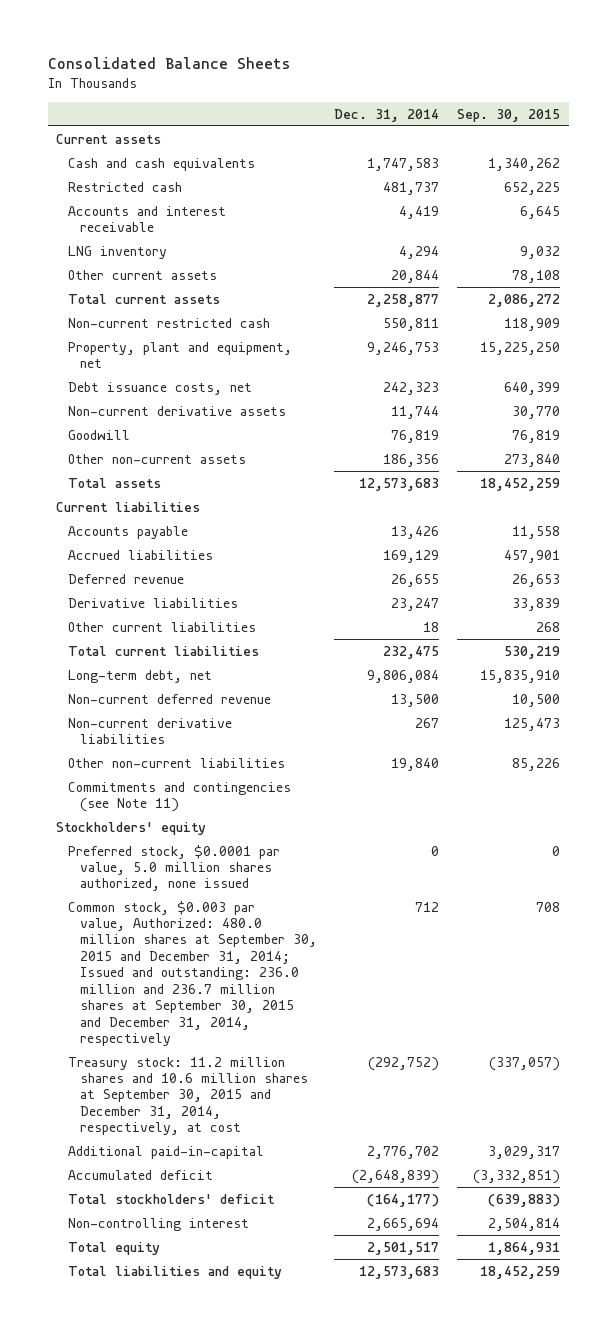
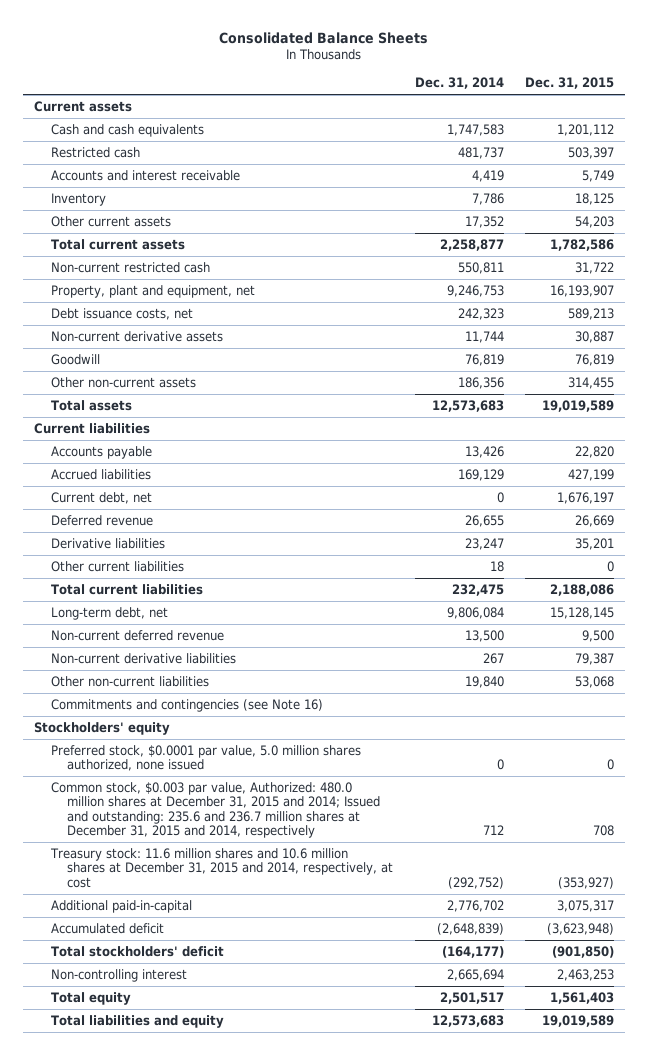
- | Dec. 31, 2014 | Sep. 30, 2015
+ | Dec. 31, 2014 | Dec. 31, 2015
- LNG inventory | 4,294 | 9,032
- Other current assets | 20,844 | 78,108
+ Inventory | 7,786 | 18,125
+ Other current assets | 17,352 | 54,203
+ Current debt, net | 0 | 1,676,197
- Commitments and contingencies (see Note 11)
+ Commitments and contingencies (see Note 16)
- Common stock, $0.003 par value, Authorized: 480.0 million shares at September 30, 2015 and December 31, 2014; Issued and outstanding: 236.0 million and 236.7 million shares at September 30, 2015 and December 31, 2014, respectively | 712 | 708
- Treasury stock: 11.2 million shares and 10.6 million shares at September 30, 2015 and December 31, 2014, respectively, at cost | (292,752) | (337,057)
+ Common stock, $0.003 par value, Authorized: 480.0 million shares at December 31, 2015 and 2014; Issued and outstanding: 235.6 and 236.7 million shares at December 31, 2015 and 2014, respectively | 712 | 708
+ Treasury stock: 11.6 million shares and 10.6 million shares at December 31, 2015 and 2014, respectively, at cost | (292,752) | (353,927)

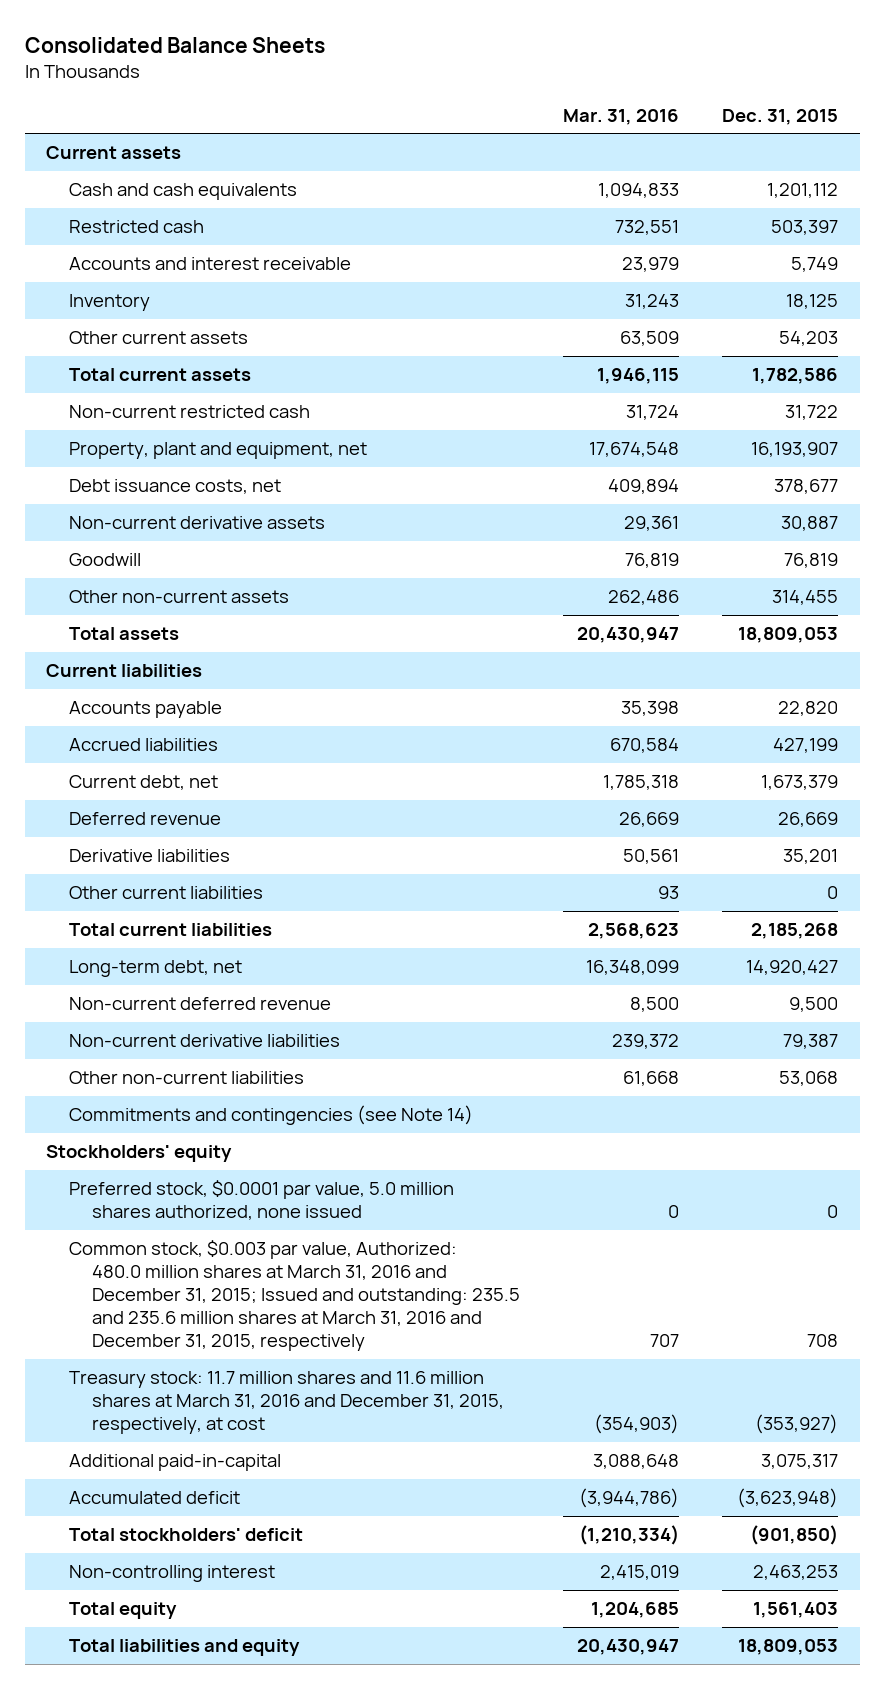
- | Dec. 31, 2014 | Dec. 31, 2015
+ | Mar. 31, 2016 | Dec. 31, 2015
- Debt issuance costs, net | 242,323 | 589,213
+ Debt issuance costs, net | 409,894 | 378,677
- Total assets | 12,573,683 | 19,019,589
+ Total assets | 20,430,947 | 18,809,053
- Current debt, net | 0 | 1,676,197
+ Current debt, net | 1,785,318 | 1,673,379
- Total current liabilities | 232,475 | 2,188,086
- Long-term debt, net | 9,806,084 | 15,128,145
+ Total current liabilities | 2,568,623 | 2,185,268
+ Long-term debt, net | 16,348,099 | 14,920,427
- Commitments and contingencies (see Note 16)
+ Commitments and contingencies (see Note 14)
- Common stock, $0.003 par value, Authorized: 480.0 million shares at December 31, 2015 and 2014; Issued and outstanding: 235.6 and 236.7 million shares at December 31, 2015 and 2014, respectively | 712 | 708
- Treasury stock: 11.6 million shares and 10.6 million shares at December 31, 2015 and 2014, respectively, at cost | (292,752) | (353,927)
+ Common stock, $0.003 par value, Authorized: 480.0 million shares at March 31, 2016 and December 31, 2015; Issued and outstanding: 235.5 and 235.6 million shares at March 31, 2016 and December 31, 2015, respectively | 707 | 708
+ Treasury stock: 11.7 million shares and 11.6 million shares at March 31, 2016 and December 31, 2015, respectively, at cost | (354,903) | (353,927)
- Total liabilities and equity | 12,573,683 | 19,019,589
+ Total liabilities and equity | 20,430,947 | 18,809,053

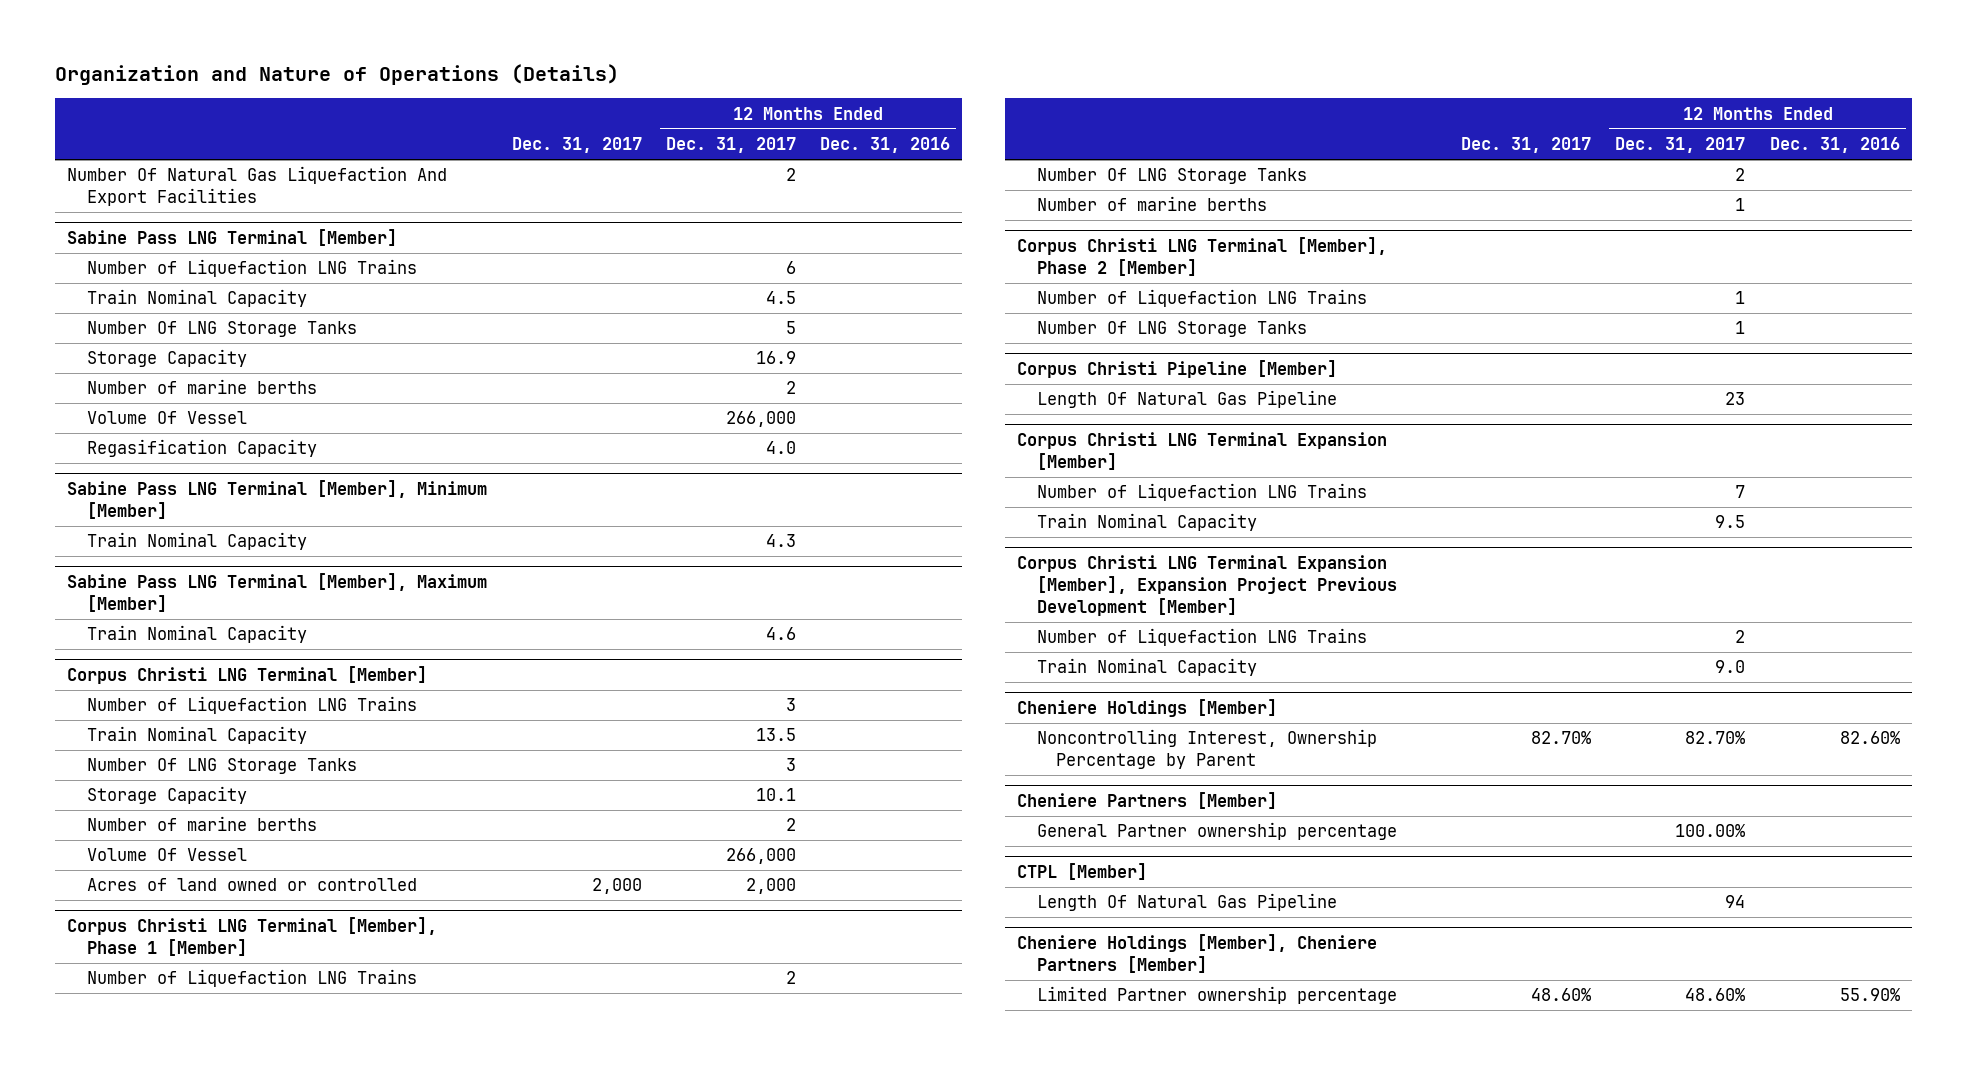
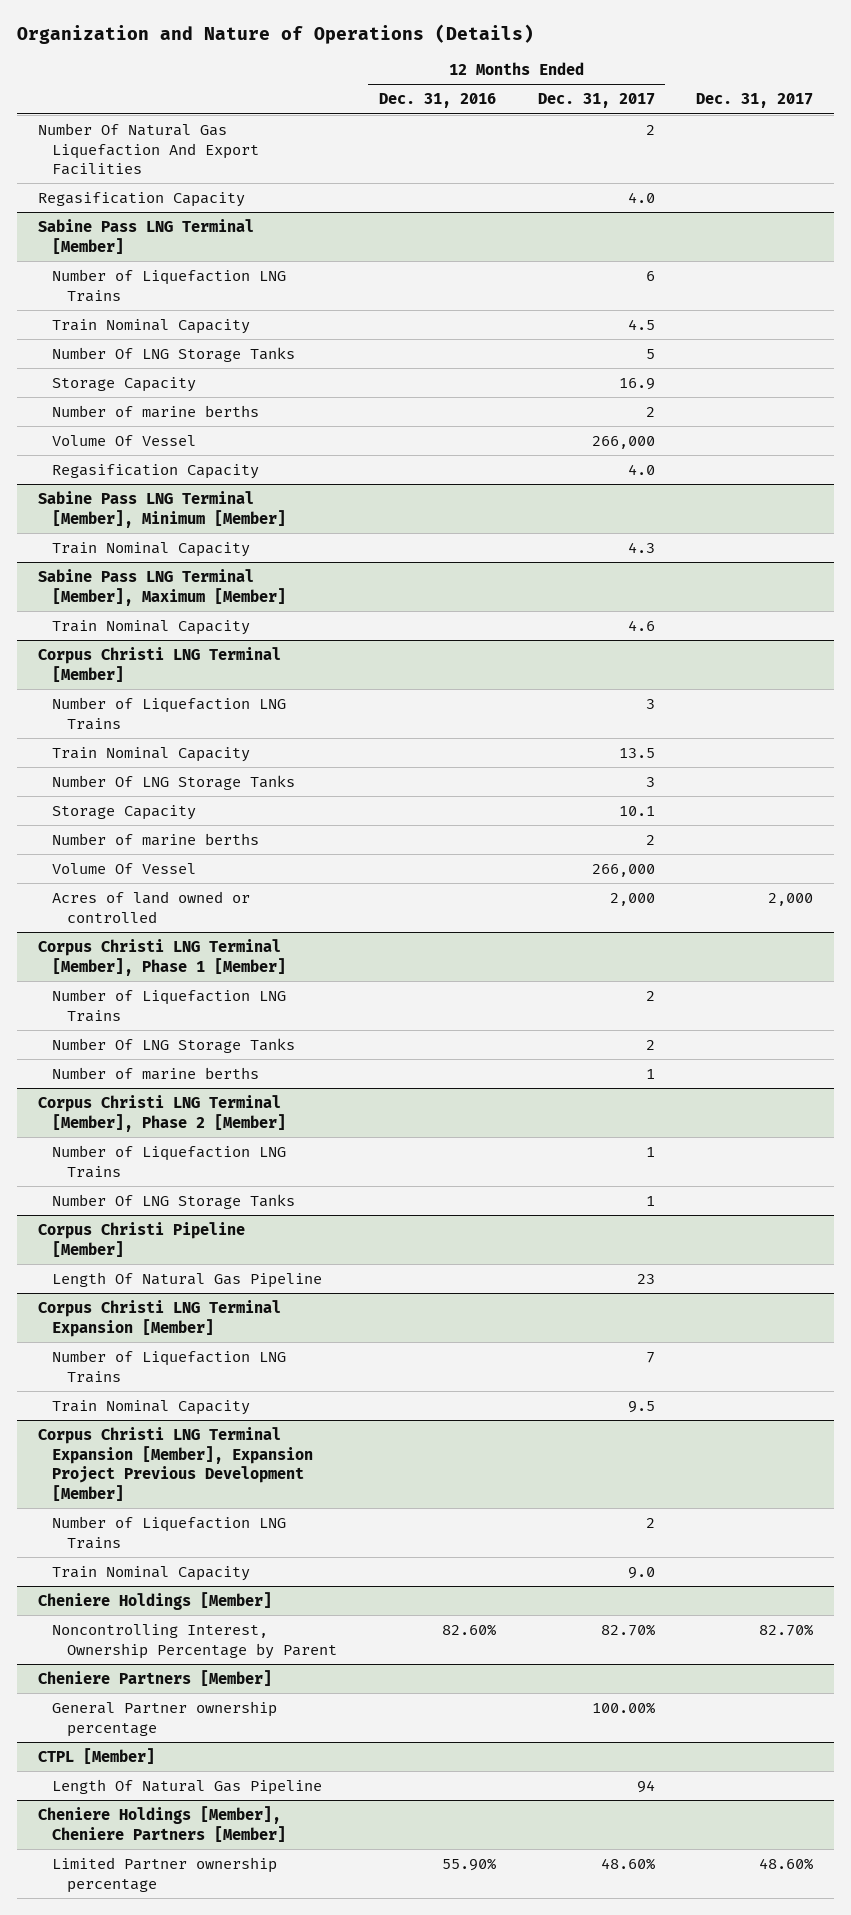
- | Dec. 31, 2017 | 12 Months Ended Dec. 31, 2017 | 12 Months Ended Dec. 31, 2016
+ | 12 Months Ended Dec. 31, 2016 | 12 Months Ended Dec. 31, 2017 | Dec. 31, 2017
+ Regasification Capacity | | 4.0 |

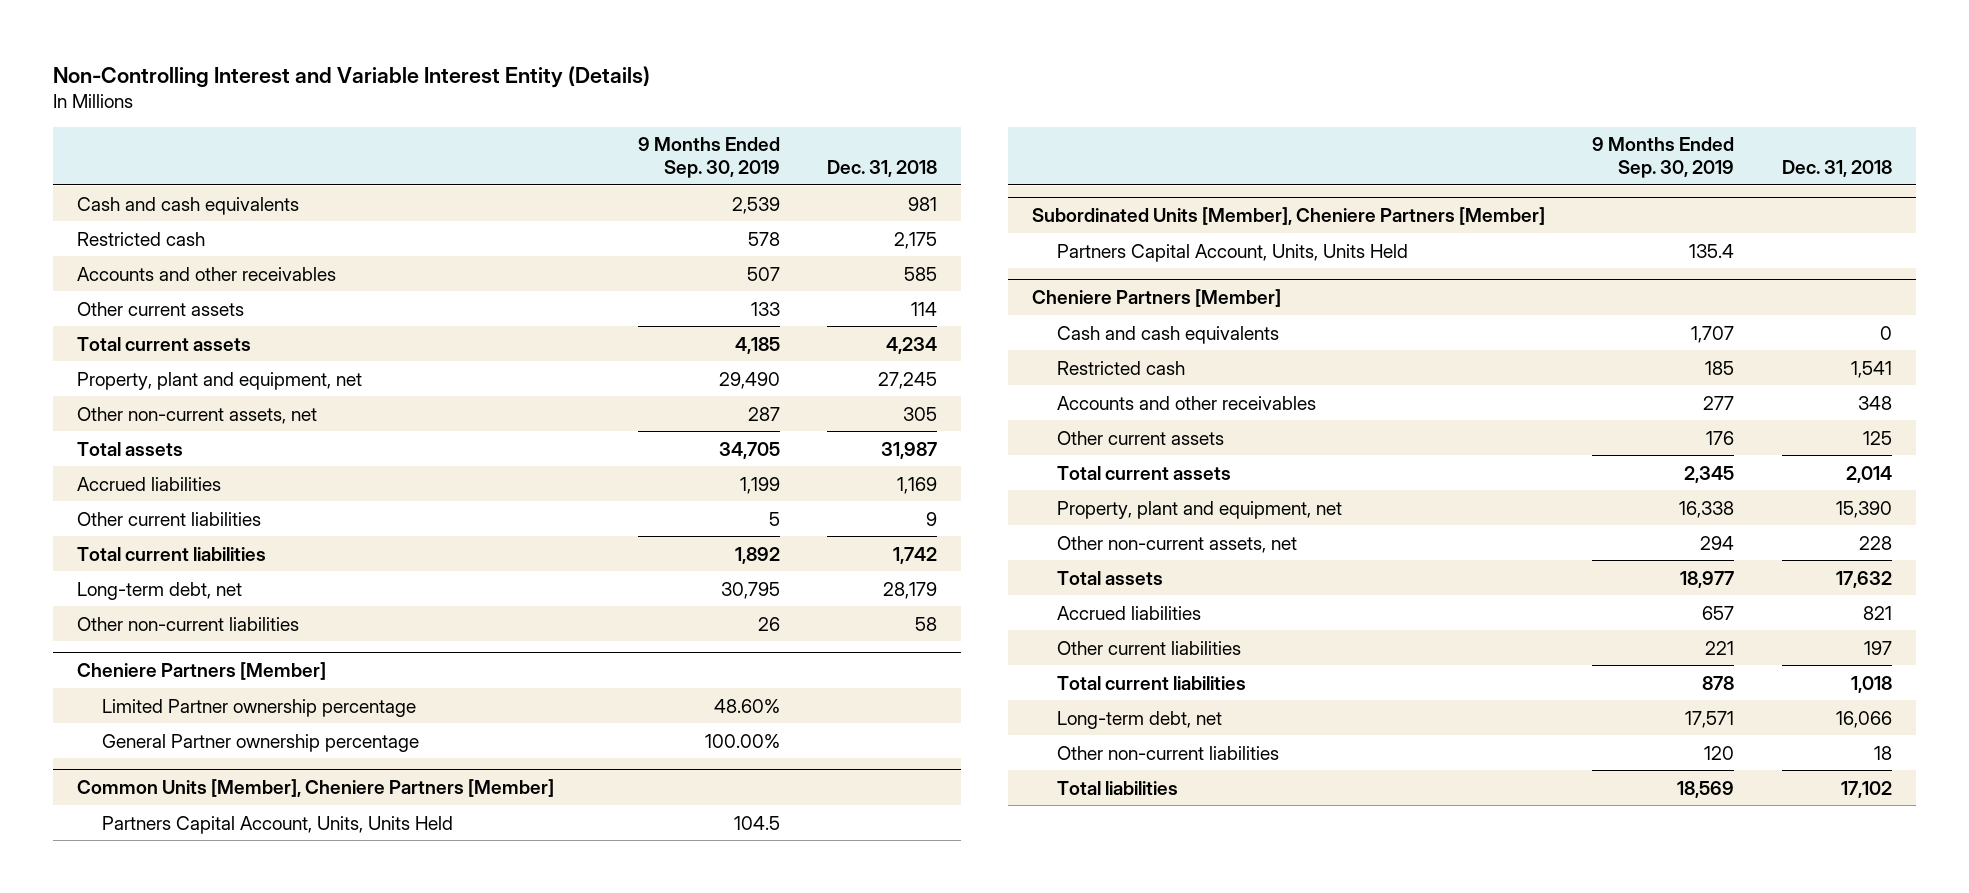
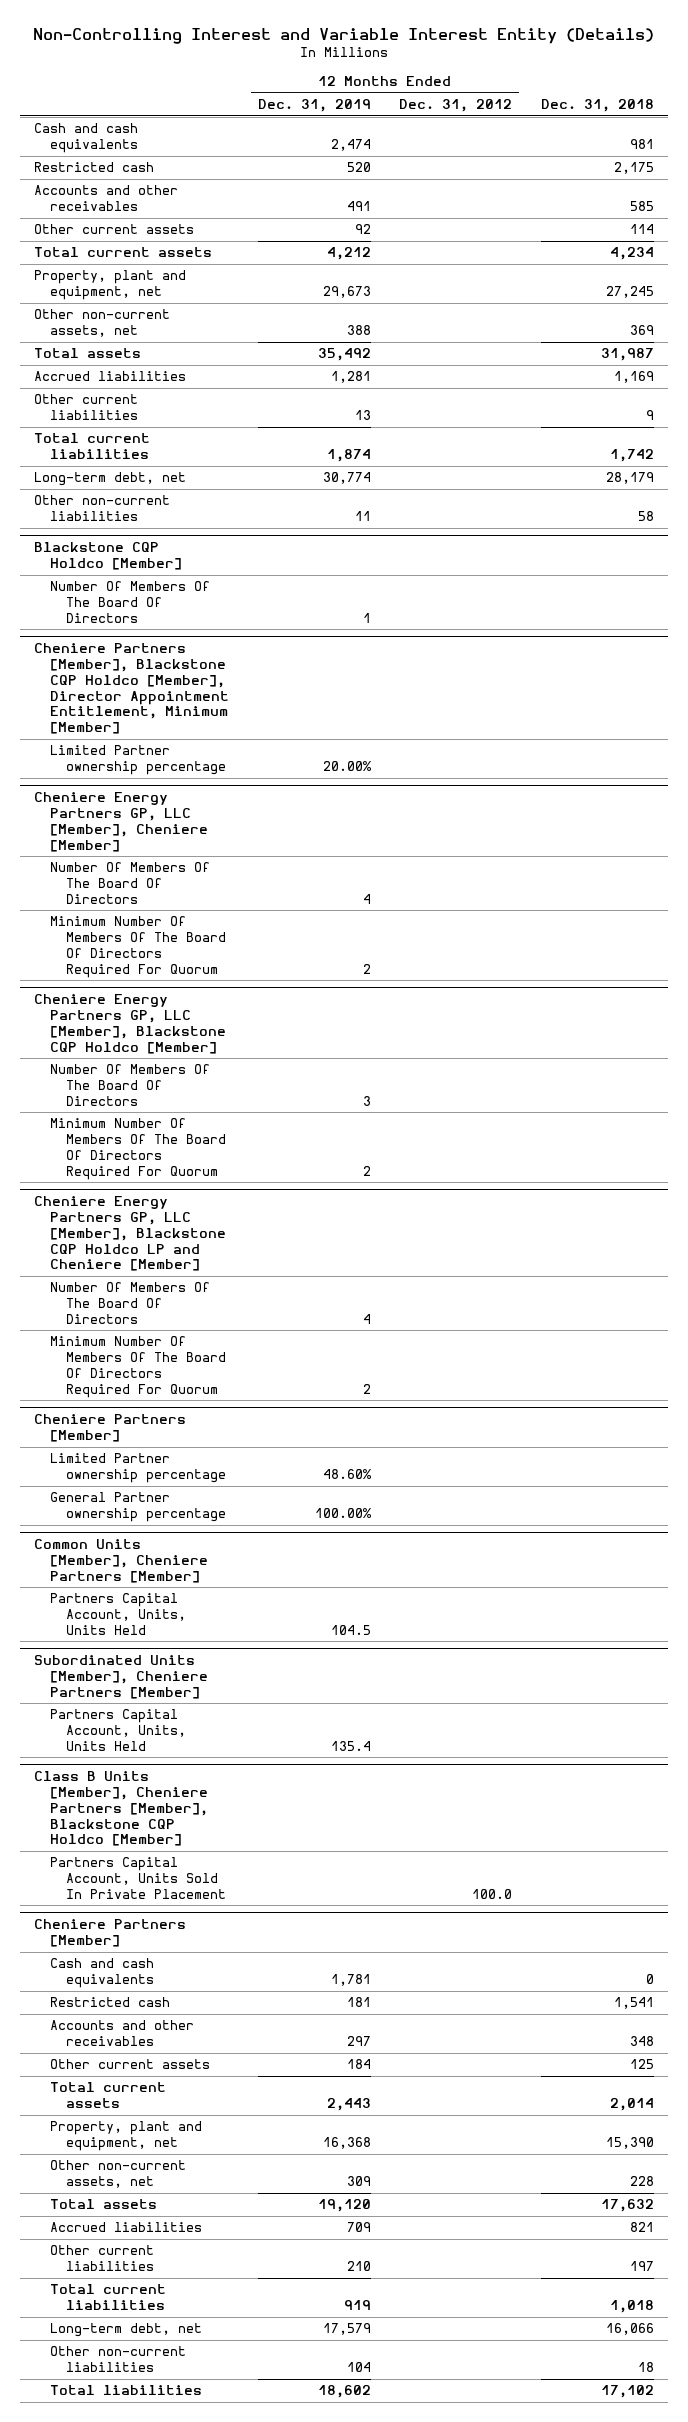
- | 9 Months Ended Sep. 30, 2019 | Dec. 31, 2018
+ | 12 Months Ended Dec. 31, 2019 | 12 Months Ended Dec. 31, 2012 | Dec. 31, 2018
- Other non-current assets, net | 287 | 305
+ Other non-current assets, net | 388 | | 369
+ Blackstone CQP Holdco [Member]
+ Number Of Members Of The Board Of Directors | 1 | |
+ Cheniere Partners [Member], Blackstone CQP Holdco [Member], Director Appointment Entitlement, Minimum [Member]
+ Limited Partner ownership percentage | 20.00% | |
+ Cheniere Energy Partners GP, LLC [Member], Cheniere [Member]
+ Number Of Members Of The Board Of Directors | 4 | |
+ Minimum Number Of Members Of The Board Of Directors Required For Quorum | 2 | |
+ Cheniere Energy Partners GP, LLC [Member], Blackstone CQP Holdco [Member]
+ Number Of Members Of The Board Of Directors | 3 | |
+ Minimum Number Of Members Of The Board Of Directors Required For Quorum | 2 | |
+ Cheniere Energy Partners GP, LLC [Member], Blackstone CQP Holdco LP and Cheniere [Member]
+ Number Of Members Of The Board Of Directors | 4 | |
+ Minimum Number Of Members Of The Board Of Directors Required For Quorum | 2 | |
+ Class B Units [Member], Cheniere Partners [Member], Blackstone CQP Holdco [Member]
+ Partners Capital Account, Units Sold In Private Placement | | 100.0 |

